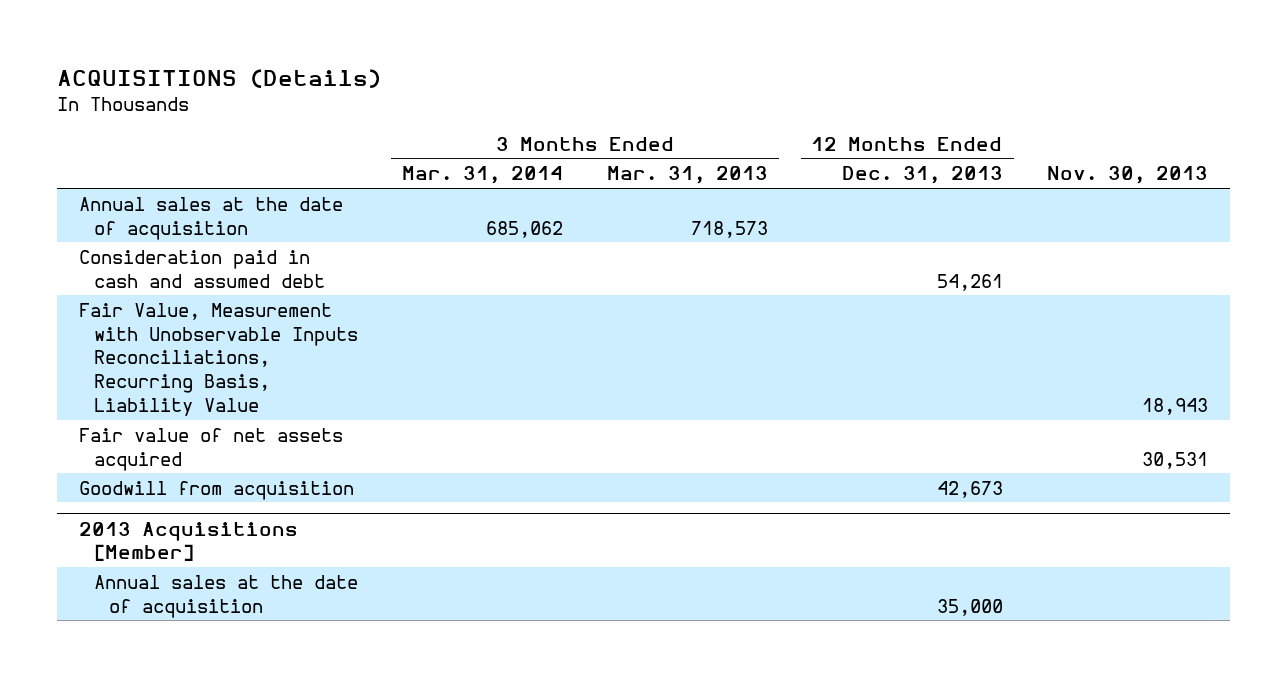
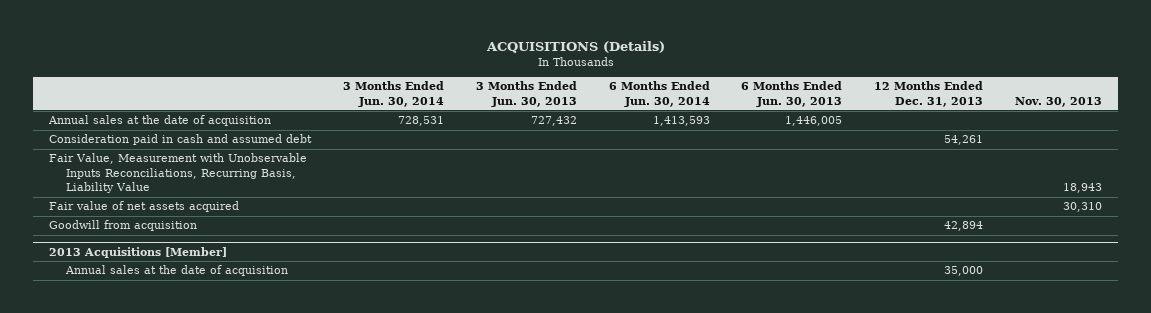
- | 3 Months Ended Mar. 31, 2014 | 3 Months Ended Mar. 31, 2013 | 12 Months Ended Dec. 31, 2013 | Nov. 30, 2013
+ | 3 Months Ended Jun. 30, 2014 | 3 Months Ended Jun. 30, 2013 | 6 Months Ended Jun. 30, 2014 | 6 Months Ended Jun. 30, 2013 | 12 Months Ended Dec. 31, 2013 | Nov. 30, 2013
- Fair value of net assets acquired | | | | 30,531
- Goodwill from acquisition | | | 42,673 |
+ Fair value of net assets acquired | | | | | | 30,310
+ Goodwill from acquisition | | | | | 42,894 |

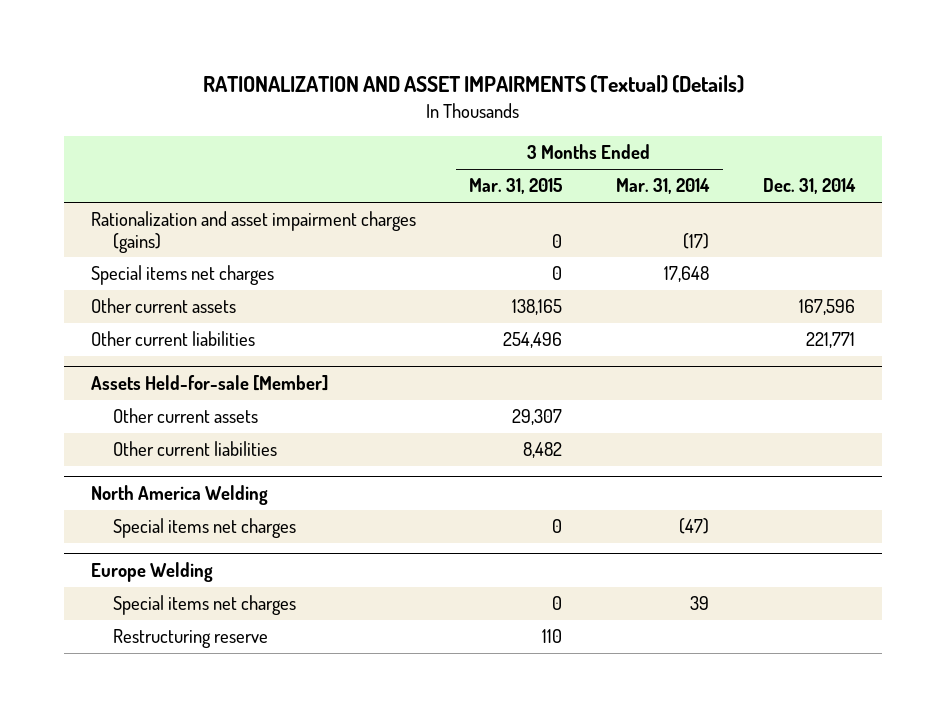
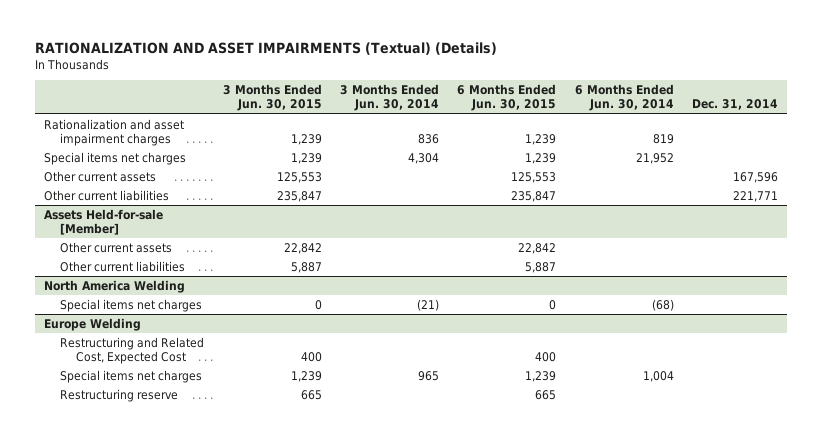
- | 3 Months Ended Mar. 31, 2015 | 3 Months Ended Mar. 31, 2014 | Dec. 31, 2014
+ | 3 Months Ended Jun. 30, 2015 | 3 Months Ended Jun. 30, 2014 | 6 Months Ended Jun. 30, 2015 | 6 Months Ended Jun. 30, 2014 | Dec. 31, 2014
- Rationalization and asset impairment charges (gains) | 0 | (17) |
+ Rationalization and asset impairment charges | 1,239 | 836 | 1,239 | 819 |
@ Europe Welding
+ Restructuring and Related Cost, Expected Cost | 400 | | 400 | |

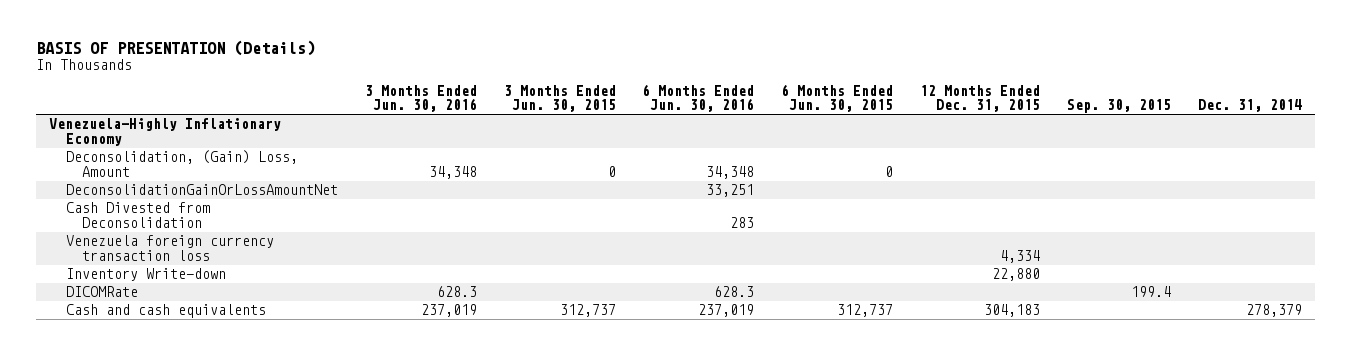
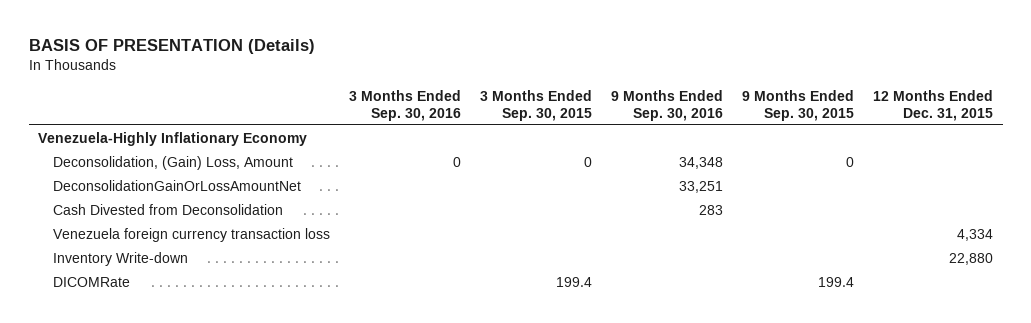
- | 3 Months Ended Jun. 30, 2016 | 3 Months Ended Jun. 30, 2015 | 6 Months Ended Jun. 30, 2016 | 6 Months Ended Jun. 30, 2015 | 12 Months Ended Dec. 31, 2015 | Sep. 30, 2015 | Dec. 31, 2014
+ | 3 Months Ended Sep. 30, 2016 | 3 Months Ended Sep. 30, 2015 | 9 Months Ended Sep. 30, 2016 | 9 Months Ended Sep. 30, 2015 | 12 Months Ended Dec. 31, 2015
- Cash and cash equivalents | 237,019 | 312,737 | 237,019 | 312,737 | 304,183 | | 278,379

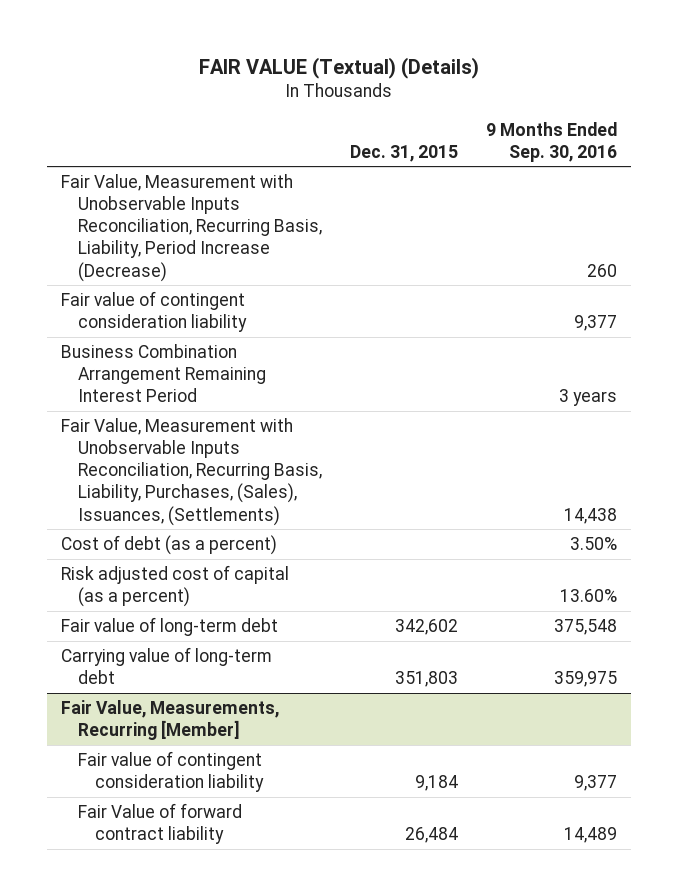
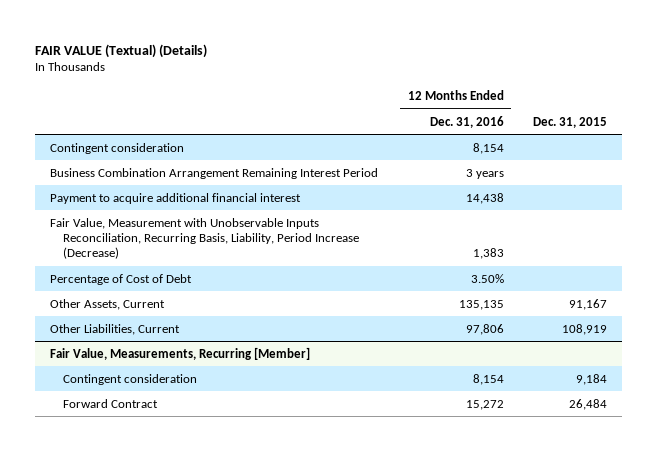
- | Dec. 31, 2015 | 9 Months Ended Sep. 30, 2016
+ | 12 Months Ended Dec. 31, 2016 | Dec. 31, 2015
- Fair value of contingent consideration liability | | 9,377
+ Contingent consideration | 8,154 |
- Fair Value, Measurement with Unobservable Inputs Reconciliation, Recurring Basis, Liability, Purchases, (Sales), Issuances, (Settlements) | | 14,438
- Cost of debt (as a percent) | | 3.50%
- Risk adjusted cost of capital (as a percent) | | 13.60%
- Fair value of long-term debt | 342,602 | 375,548
- Carrying value of long-term debt | 351,803 | 359,975
+ Payment to acquire additional financial interest | 14,438 |
moved down: Fair Value, Measurement with Unobservable Inputs Reconciliation, Recurring Basis, Liability, Period Increase (Decrease) | 1,383 |
+ Percentage of Cost of Debt | 3.50% |
+ Other Assets, Current | 135,135 | 91,167
+ Other Liabilities, Current | 97,806 | 108,919
@ Fair Value, Measurements, Recurring [Member]
- Fair value of contingent consideration liability | 9,184 | 9,377
- Fair Value of forward contract liability | 26,484 | 14,489
+ Contingent consideration | 8,154 | 9,184
+ Forward Contract | 15,272 | 26,484

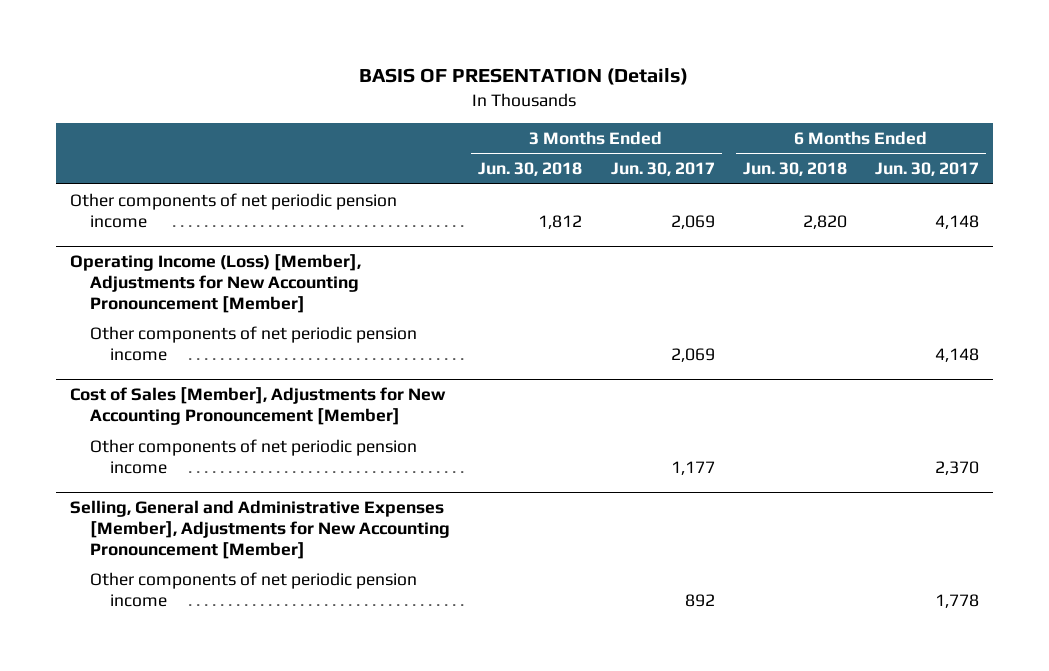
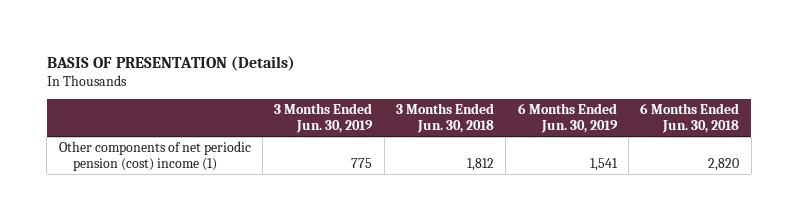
- | 3 Months Ended Jun. 30, 2018 | 3 Months Ended Jun. 30, 2017 | 6 Months Ended Jun. 30, 2018 | 6 Months Ended Jun. 30, 2017
+ | 3 Months Ended Jun. 30, 2019 | 3 Months Ended Jun. 30, 2018 | 6 Months Ended Jun. 30, 2019 | 6 Months Ended Jun. 30, 2018
- Other components of net periodic pension income | 1,812 | 2,069 | 2,820 | 4,148
- Operating Income (Loss) [Member], Adjustments for New Accounting Pronouncement [Member]
- Other components of net periodic pension income | | 2,069 | | 4,148
- Cost of Sales [Member], Adjustments for New Accounting Pronouncement [Member]
- Other components of net periodic pension income | | 1,177 | | 2,370
- Selling, General and Administrative Expenses [Member], Adjustments for New Accounting Pronouncement [Member]
- Other components of net periodic pension income | | 892 | | 1,778
+ Other components of net periodic pension (cost) income (1) | 775 | 1,812 | 1,541 | 2,820

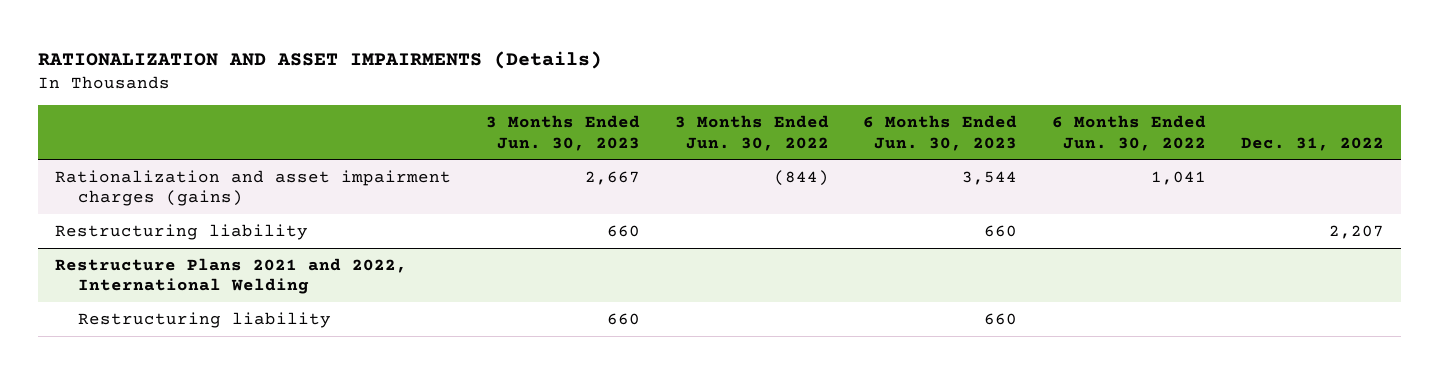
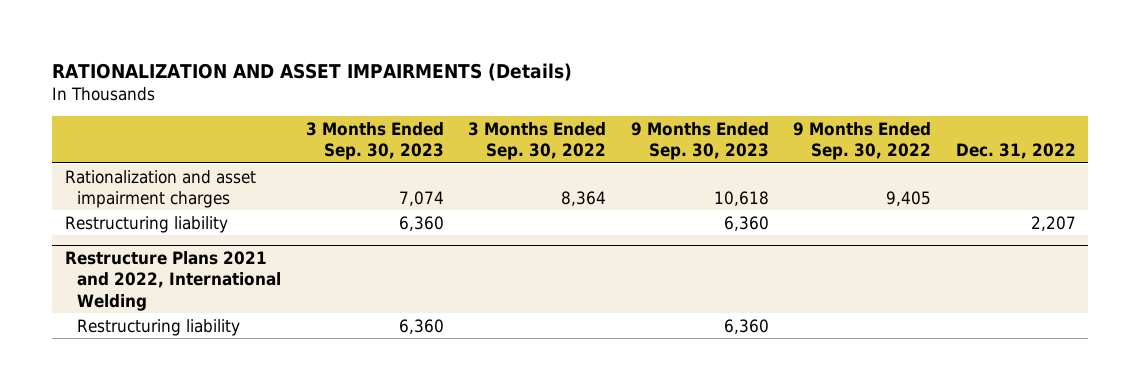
- | 3 Months Ended Jun. 30, 2023 | 3 Months Ended Jun. 30, 2022 | 6 Months Ended Jun. 30, 2023 | 6 Months Ended Jun. 30, 2022 | Dec. 31, 2022
+ | 3 Months Ended Sep. 30, 2023 | 3 Months Ended Sep. 30, 2022 | 9 Months Ended Sep. 30, 2023 | 9 Months Ended Sep. 30, 2022 | Dec. 31, 2022
- Rationalization and asset impairment charges (gains) | 2,667 | (844) | 3,544 | 1,041 |
+ Rationalization and asset impairment charges | 7,074 | 8,364 | 10,618 | 9,405 |

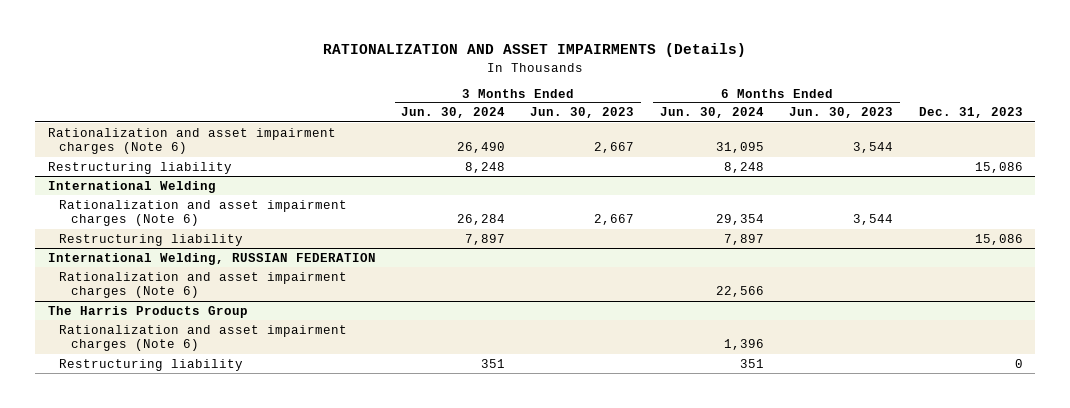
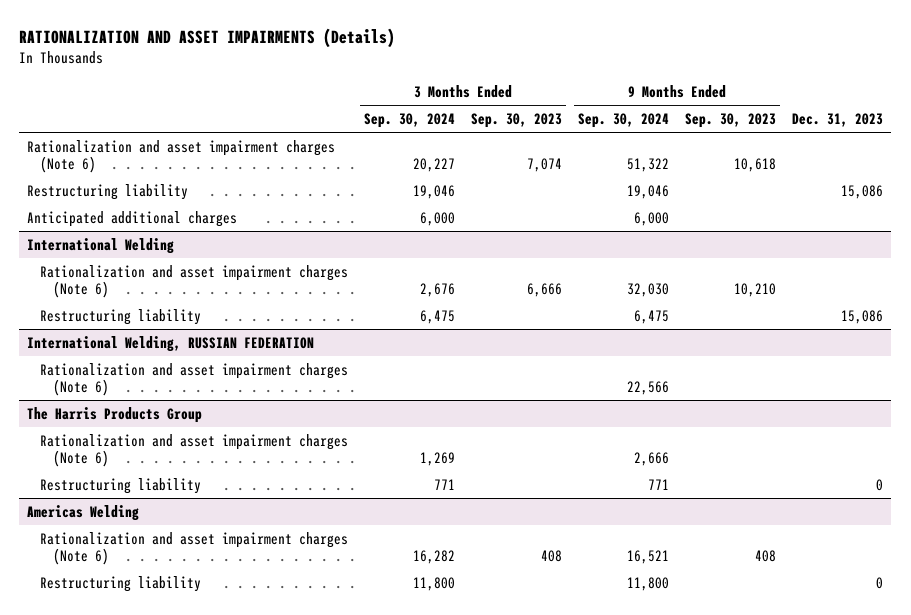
- | 3 Months Ended Jun. 30, 2024 | 3 Months Ended Jun. 30, 2023 | 6 Months Ended Jun. 30, 2024 | 6 Months Ended Jun. 30, 2023 | Dec. 31, 2023
+ | 3 Months Ended Sep. 30, 2024 | 3 Months Ended Sep. 30, 2023 | 9 Months Ended Sep. 30, 2024 | 9 Months Ended Sep. 30, 2023 | Dec. 31, 2023
+ Anticipated additional charges | 6,000 | | 6,000 | |
+ Americas Welding
+ Rationalization and asset impairment charges (Note 6) | 16,282 | 408 | 16,521 | 408 |
+ Restructuring liability | 11,800 | | 11,800 | | 0

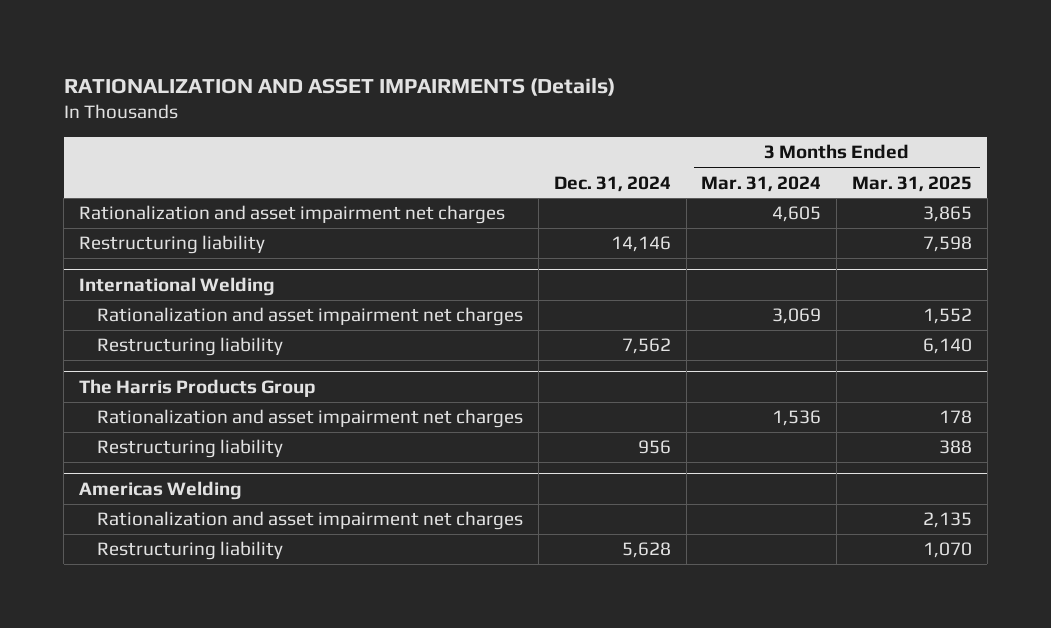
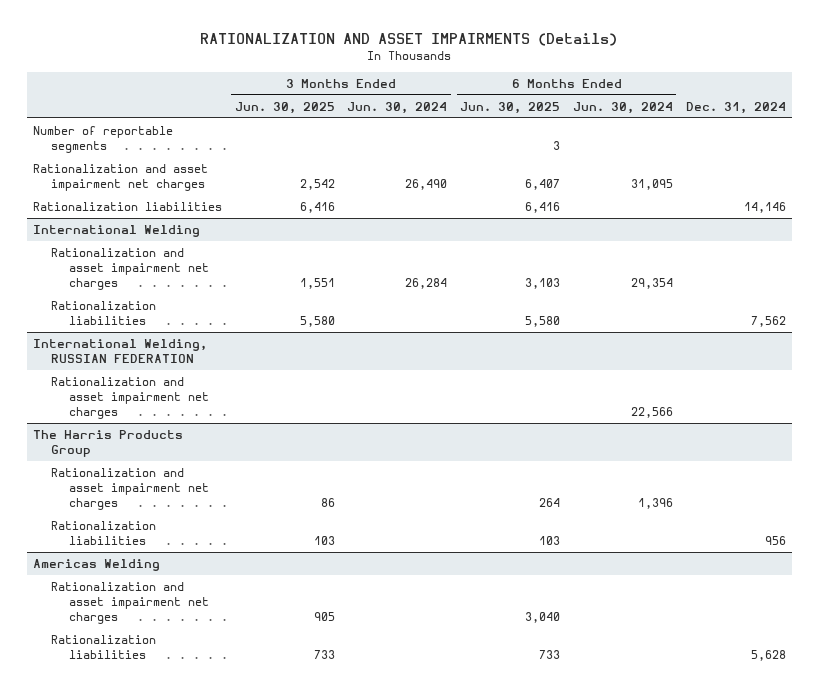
- | Dec. 31, 2024 | 3 Months Ended Mar. 31, 2024 | 3 Months Ended Mar. 31, 2025
+ | 3 Months Ended Jun. 30, 2025 | 3 Months Ended Jun. 30, 2024 | 6 Months Ended Jun. 30, 2025 | 6 Months Ended Jun. 30, 2024 | Dec. 31, 2024
+ Number of reportable segments | | | 3 | |
- Restructuring liability | 14,146 | | 7,598
+ Rationalization liabilities | 6,416 | | 6,416 | | 14,146
@ International Welding
- Restructuring liability | 7,562 | | 6,140
+ Rationalization liabilities | 5,580 | | 5,580 | | 7,562
+ International Welding, RUSSIAN FEDERATION
+ Rationalization and asset impairment net charges | | | | 22,566 |
@ The Harris Products Group
- Restructuring liability | 956 | | 388
+ Rationalization liabilities | 103 | | 103 | | 956
@ Americas Welding
- Restructuring liability | 5,628 | | 1,070
+ Rationalization liabilities | 733 | | 733 | | 5,628

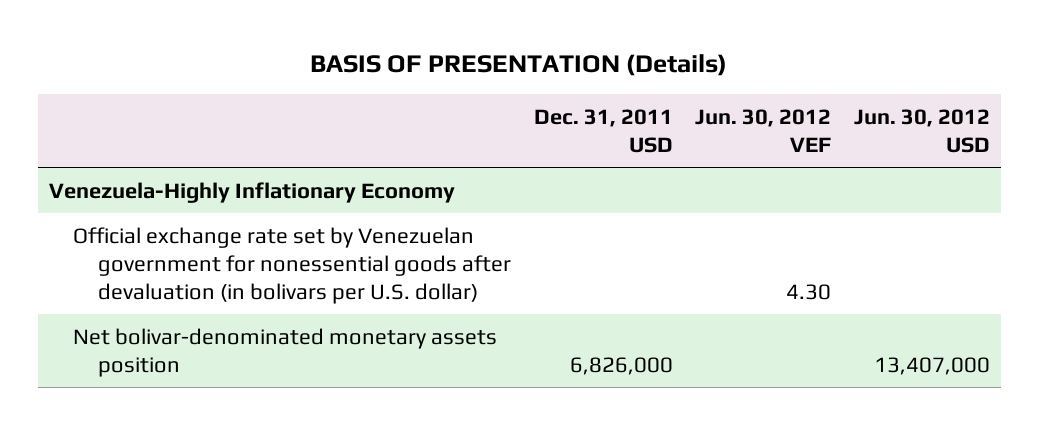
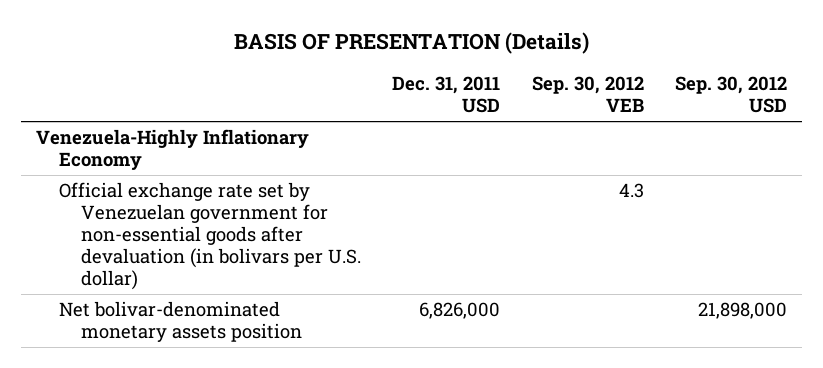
- | Dec. 31, 2011 USD | Jun. 30, 2012 VEF | Jun. 30, 2012 USD
+ | Dec. 31, 2011 USD | Sep. 30, 2012 VEB | Sep. 30, 2012 USD
- Official exchange rate set by Venezuelan government for nonessential goods after devaluation (in bolivars per U.S. dollar) | | 4.30 |
+ Official exchange rate set by Venezuelan government for non-essential goods after devaluation (in bolivars per U.S. dollar) | | 4.3 |

